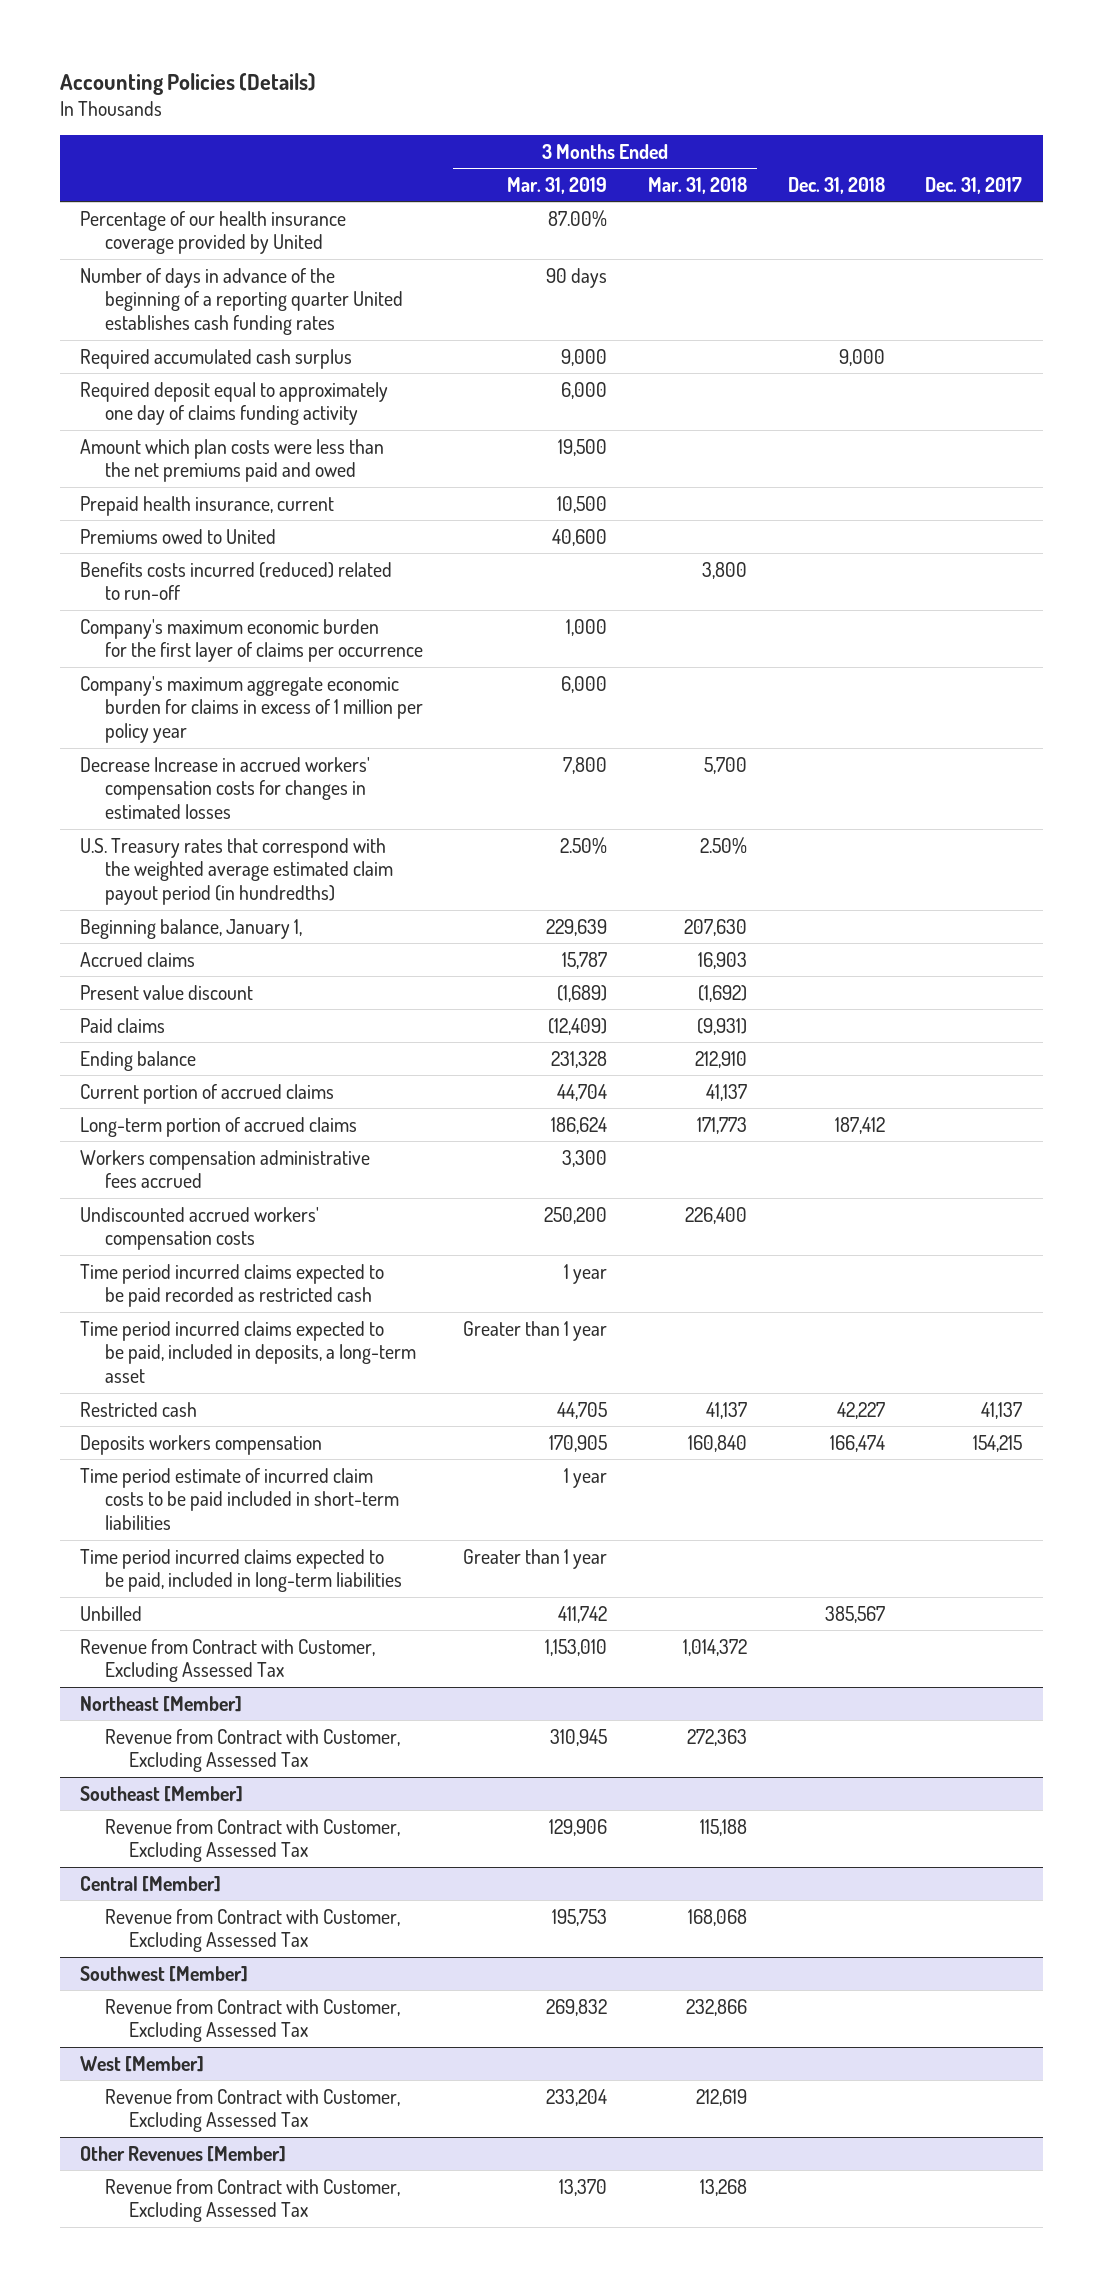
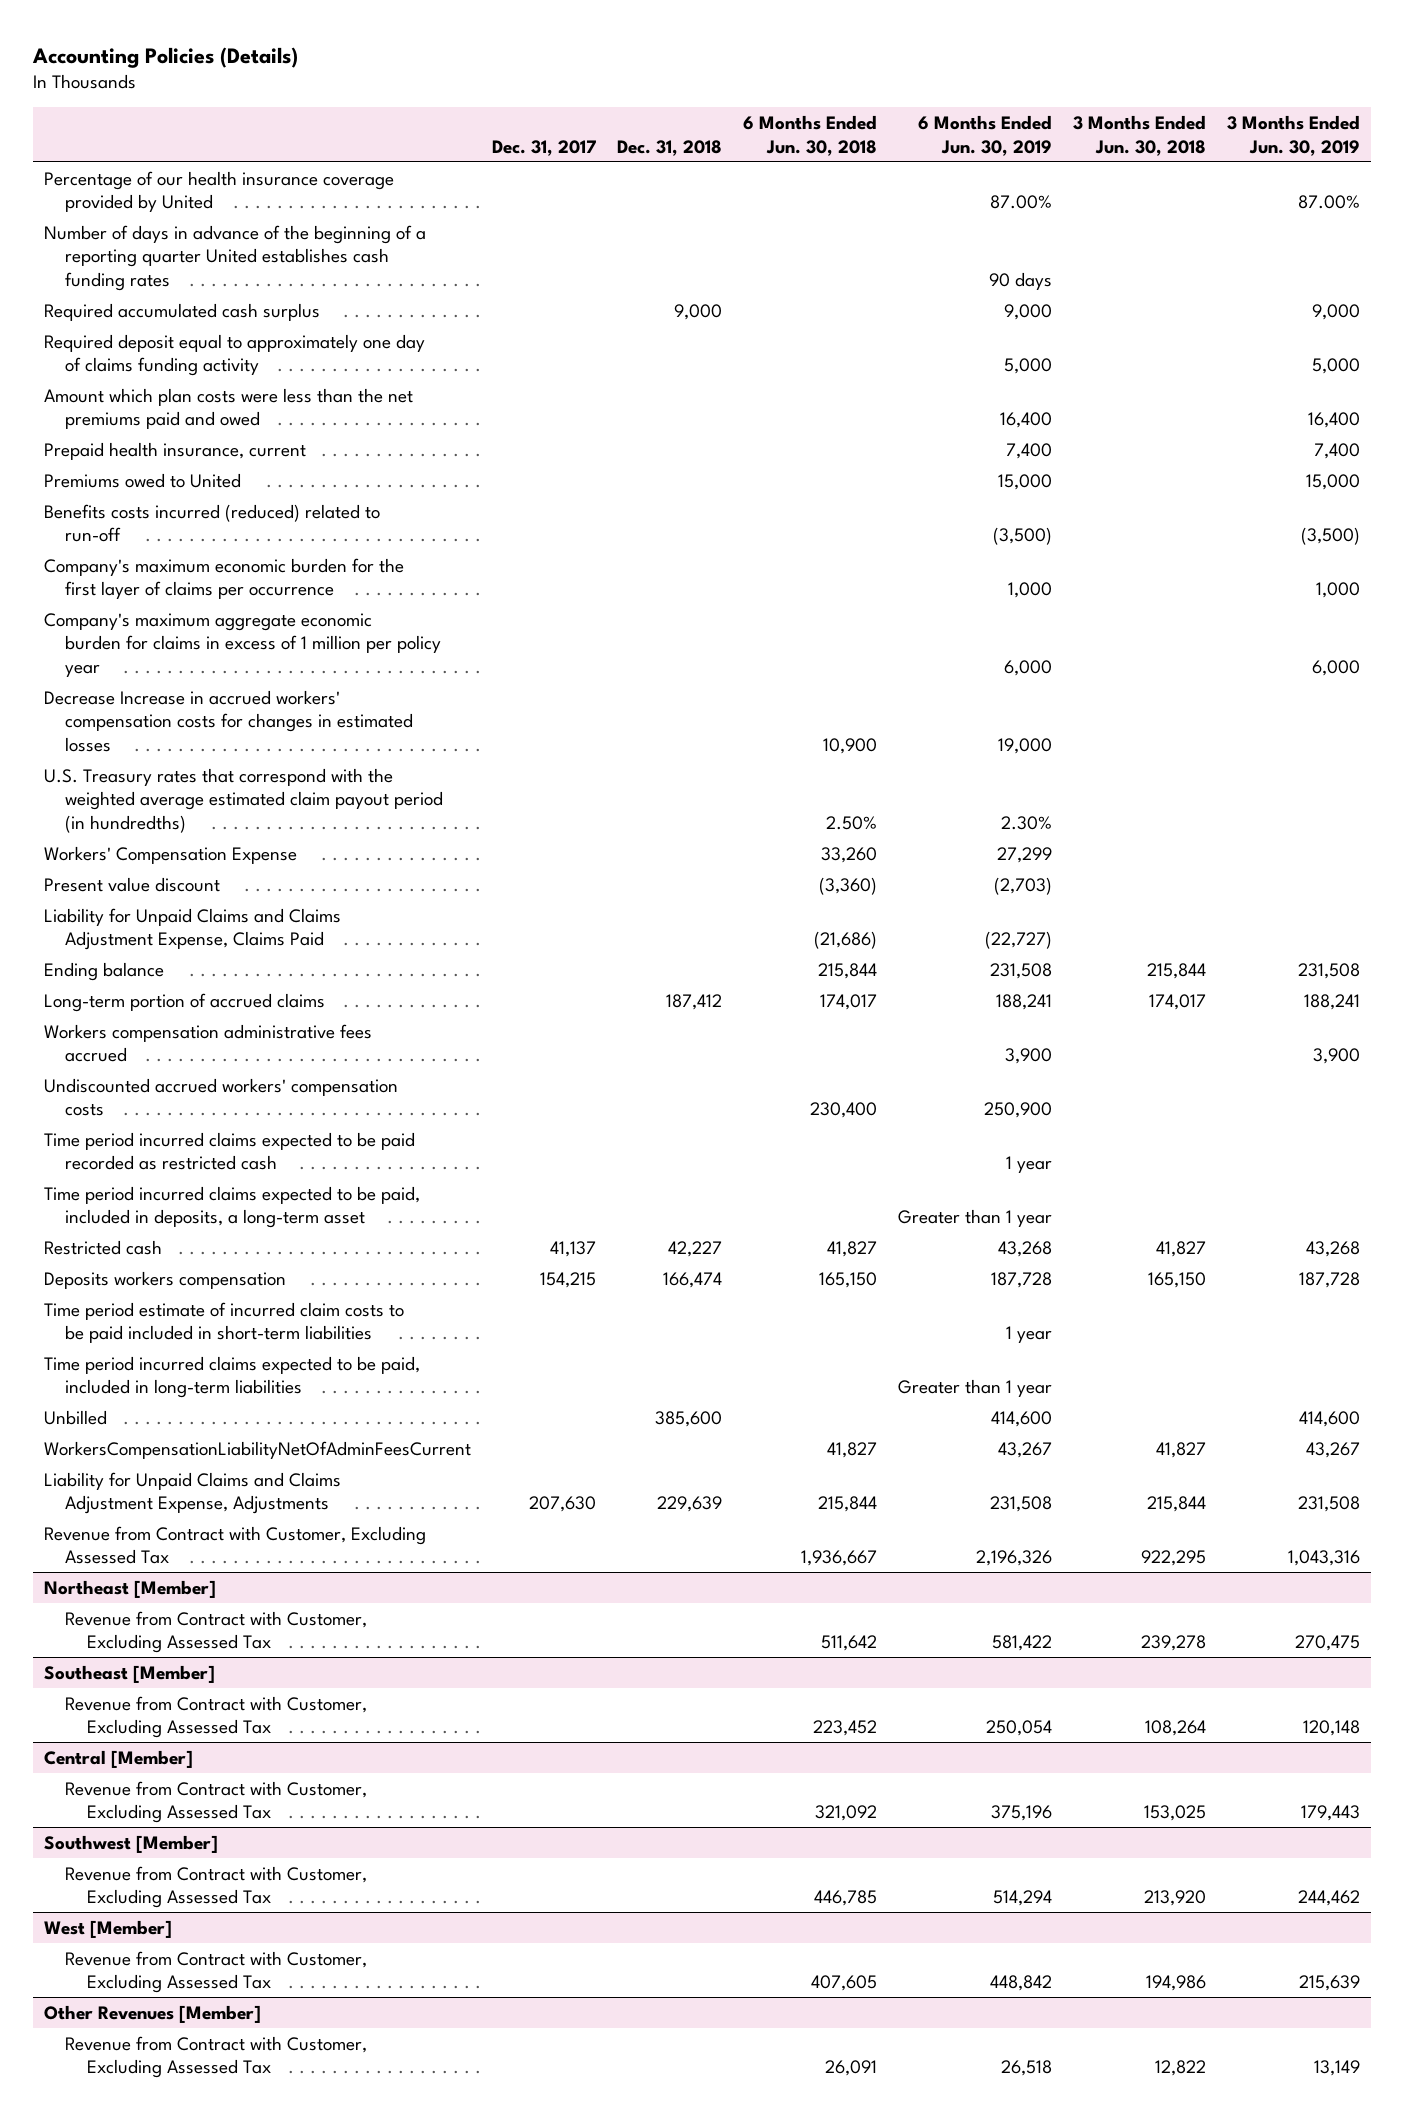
- | 3 Months Ended Mar. 31, 2019 | 3 Months Ended Mar. 31, 2018 | Dec. 31, 2018 | Dec. 31, 2017
+ | Dec. 31, 2017 | Dec. 31, 2018 | 6 Months Ended Jun. 30, 2018 | 6 Months Ended Jun. 30, 2019 | 3 Months Ended Jun. 30, 2018 | 3 Months Ended Jun. 30, 2019
- Beginning balance, January 1, | 229,639 | 207,630 | |
- Accrued claims | 15,787 | 16,903 | |
+ Workers' Compensation Expense | | | 33,260 | 27,299 | |
- Paid claims | (12,409) | (9,931) | |
+ Liability for Unpaid Claims and Claims Adjustment Expense, Claims Paid | | | (21,686) | (22,727) | |
- Current portion of accrued claims | 44,704 | 41,137 | |
- Unbilled | 411,742 | | 385,567 |
+ Unbilled | | 385,600 | | 414,600 | | 414,600
+ WorkersCompensationLiabilityNetOfAdminFeesCurrent | | | 41,827 | 43,267 | 41,827 | 43,267
+ Liability for Unpaid Claims and Claims Adjustment Expense, Adjustments | 207,630 | 229,639 | 215,844 | 231,508 | 215,844 | 231,508

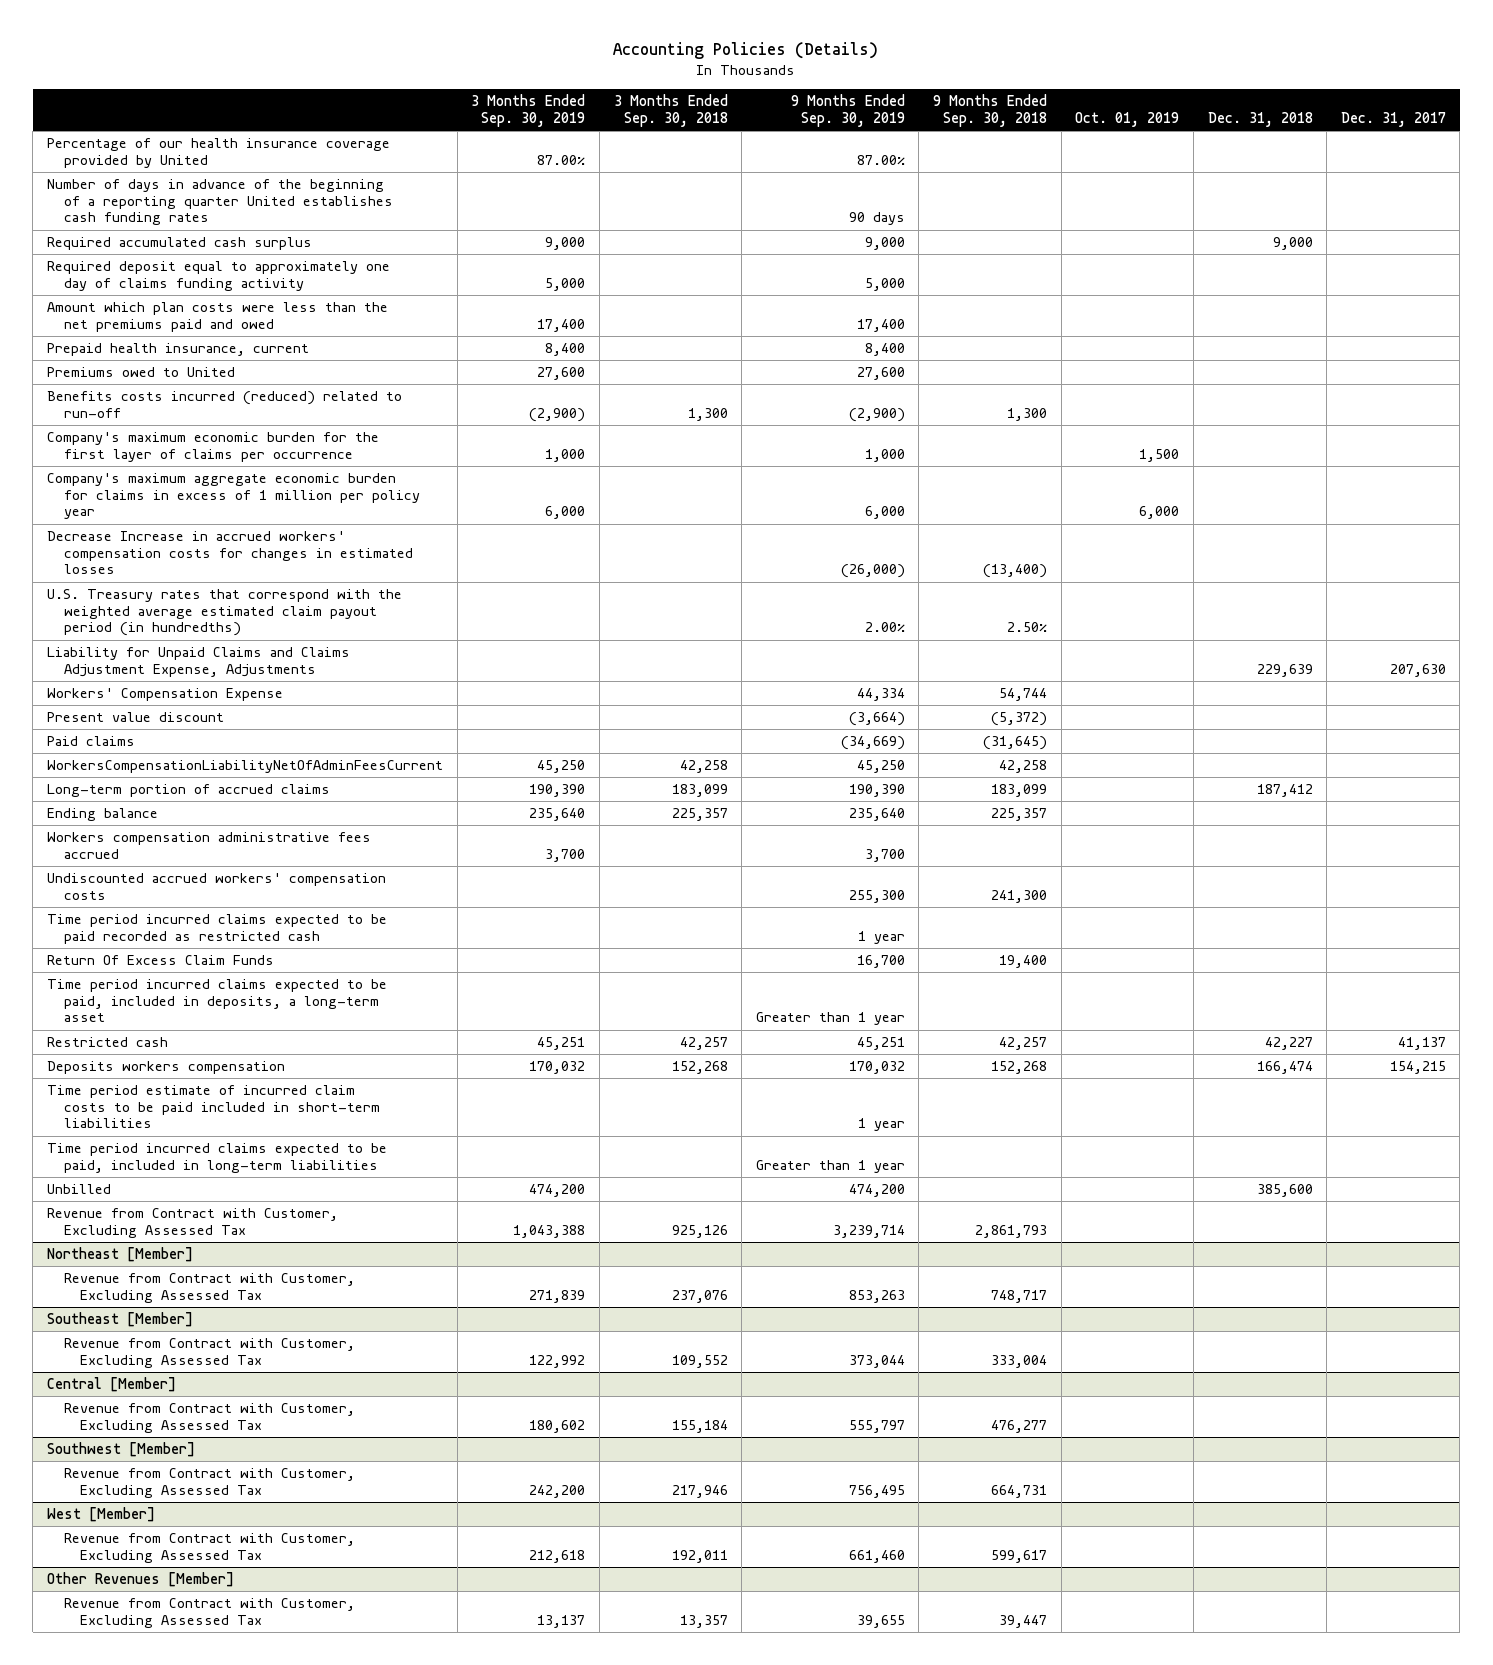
- | Dec. 31, 2017 | Dec. 31, 2018 | 6 Months Ended Jun. 30, 2018 | 6 Months Ended Jun. 30, 2019 | 3 Months Ended Jun. 30, 2018 | 3 Months Ended Jun. 30, 2019
+ | 3 Months Ended Sep. 30, 2019 | 3 Months Ended Sep. 30, 2018 | 9 Months Ended Sep. 30, 2019 | 9 Months Ended Sep. 30, 2018 | Oct. 01, 2019 | Dec. 31, 2018 | Dec. 31, 2017
moved up: Liability for Unpaid Claims and Claims Adjustment Expense, Adjustments | | | | | | 229,639 | 207,630
- Liability for Unpaid Claims and Claims Adjustment Expense, Claims Paid | | | (21,686) | (22,727) | |
+ Paid claims | | | (34,669) | (31,645) | | |
moved up: WorkersCompensationLiabilityNetOfAdminFeesCurrent | 45,250 | 42,258 | 45,250 | 42,258 | | |
moved down: Ending balance | 235,640 | 225,357 | 235,640 | 225,357 | | |
+ Return Of Excess Claim Funds | | | 16,700 | 19,400 | | |

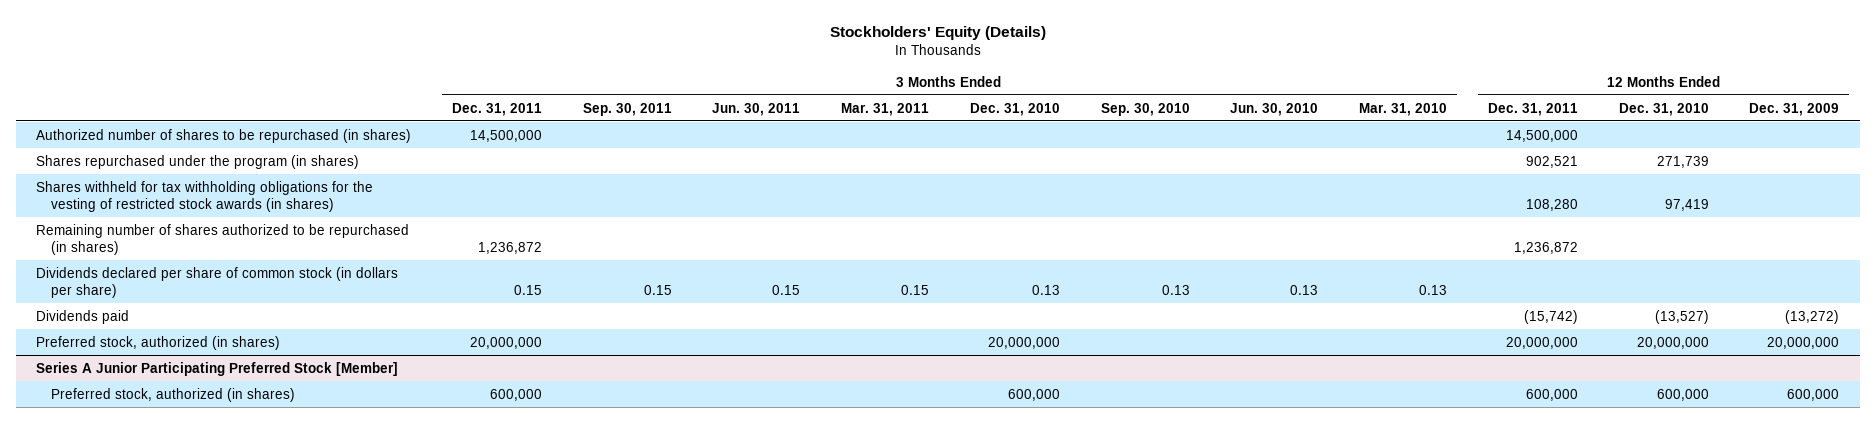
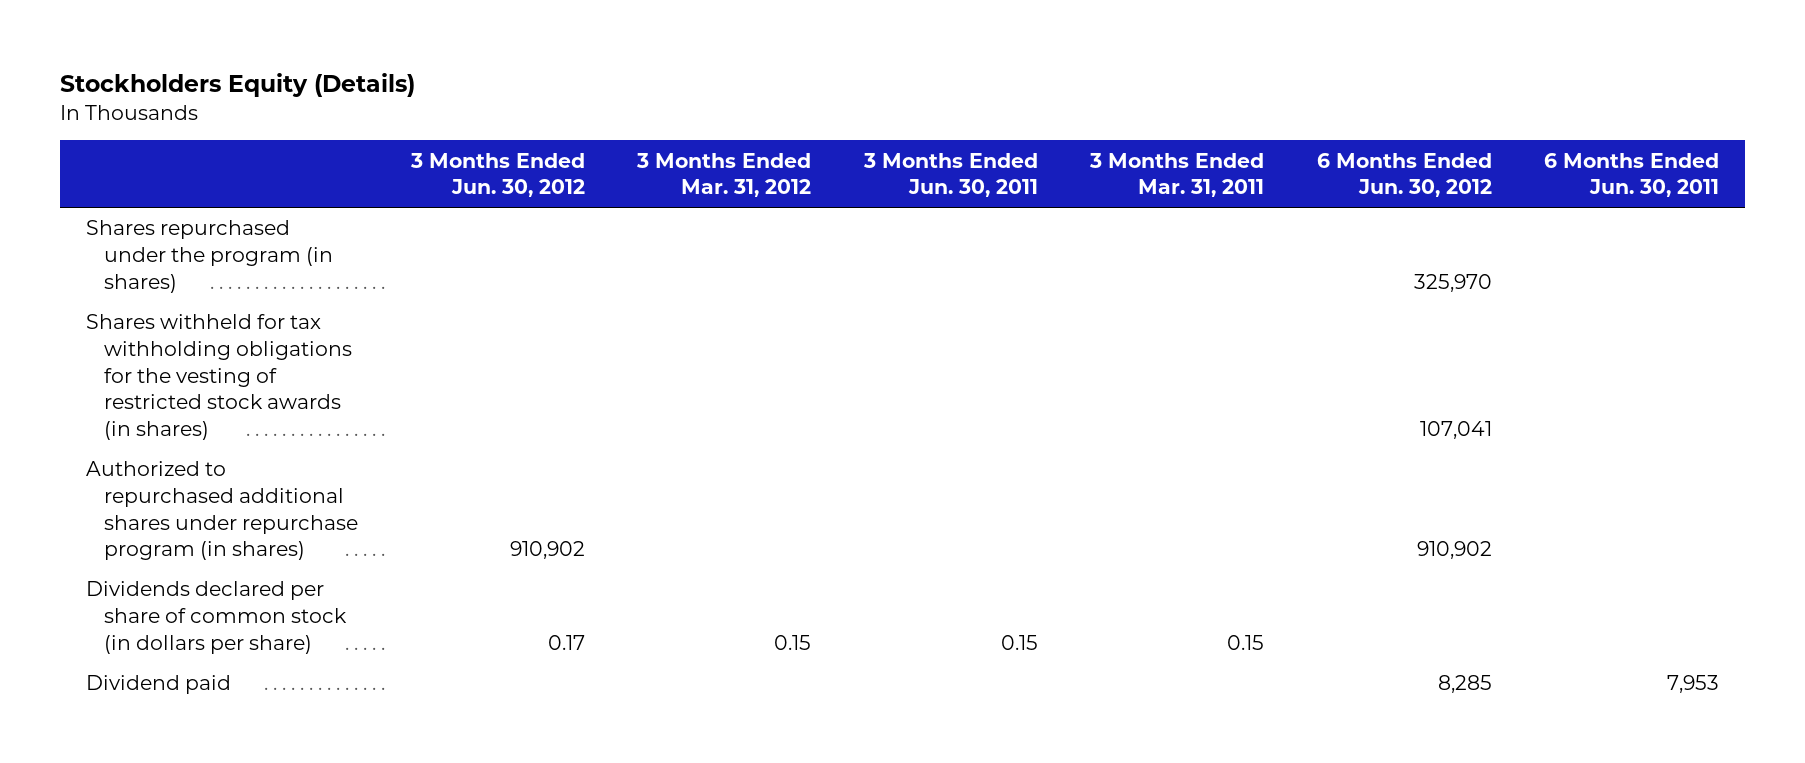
- Stockholders' Equity (Details)
+ Stockholders Equity (Details)
- | 3 Months Ended Dec. 31, 2011 | 3 Months Ended Sep. 30, 2011 | 3 Months Ended Jun. 30, 2011 | 3 Months Ended Mar. 31, 2011 | 3 Months Ended Dec. 31, 2010 | 3 Months Ended Sep. 30, 2010 | 3 Months Ended Jun. 30, 2010 | 3 Months Ended Mar. 31, 2010 | 12 Months Ended Dec. 31, 2011 | 12 Months Ended Dec. 31, 2010 | 12 Months Ended Dec. 31, 2009
+ | 3 Months Ended Jun. 30, 2012 | 3 Months Ended Mar. 31, 2012 | 3 Months Ended Jun. 30, 2011 | 3 Months Ended Mar. 31, 2011 | 6 Months Ended Jun. 30, 2012 | 6 Months Ended Jun. 30, 2011
- Authorized number of shares to be repurchased (in shares) | 14,500,000 | | | | | | | | 14,500,000 | |
- Remaining number of shares authorized to be repurchased (in shares) | 1,236,872 | | | | | | | | 1,236,872 | |
+ Authorized to repurchased additional shares under repurchase program (in shares) | 910,902 | | | | 910,902 |
- Dividends paid | | | | | | | | | (15,742) | (13,527) | (13,272)
- Preferred stock, authorized (in shares) | 20,000,000 | | | | 20,000,000 | | | | 20,000,000 | 20,000,000 | 20,000,000
- Series A Junior Participating Preferred Stock [Member]
- Preferred stock, authorized (in shares) | 600,000 | | | | 600,000 | | | | 600,000 | 600,000 | 600,000
+ Dividend paid | | | | | 8,285 | 7,953

